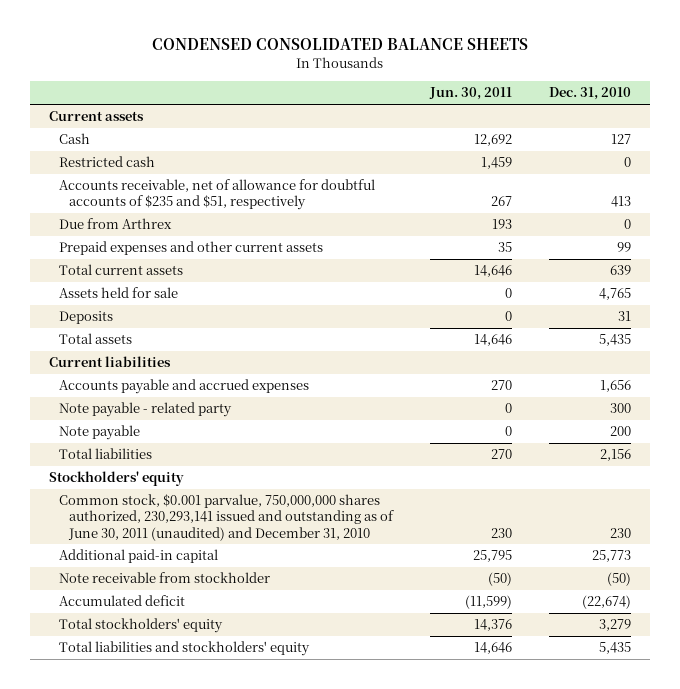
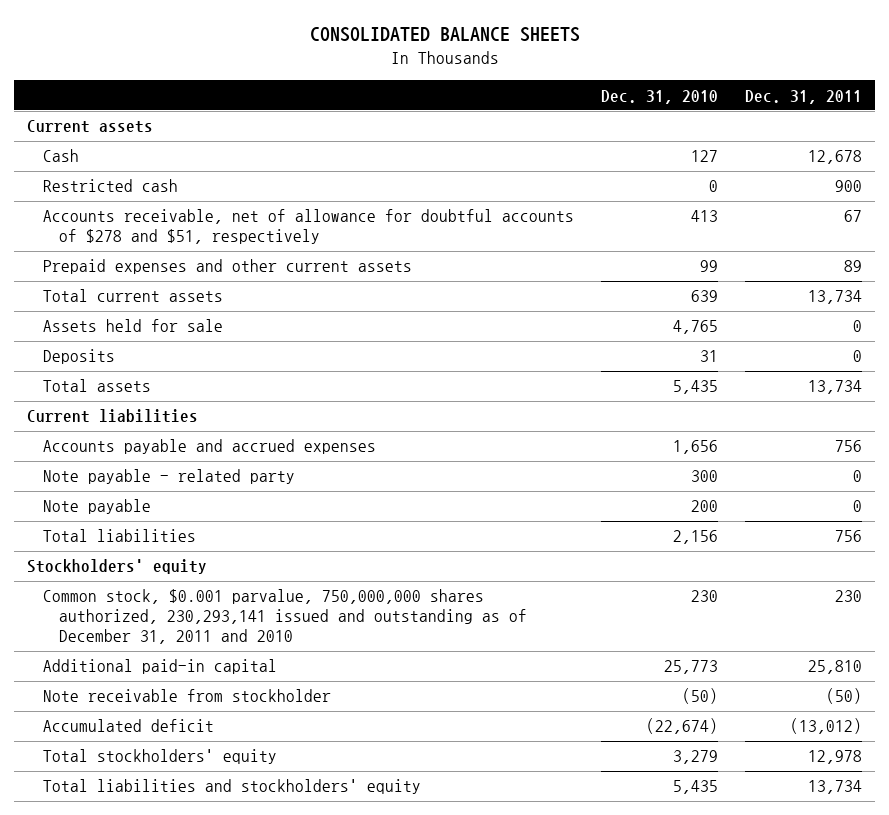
- CONDENSED CONSOLIDATED BALANCE SHEETS
+ CONSOLIDATED BALANCE SHEETS
- | Jun. 30, 2011 | Dec. 31, 2010
+ | Dec. 31, 2010 | Dec. 31, 2011
- Accounts receivable, net of allowance for doubtful accounts of $235 and $51, respectively | 267 | 413
- Due from Arthrex | 193 | 0
+ Accounts receivable, net of allowance for doubtful accounts of $278 and $51, respectively | 413 | 67
- Common stock, $0.001 parvalue, 750,000,000 shares authorized, 230,293,141 issued and outstanding as of June 30, 2011 (unaudited) and December 31, 2010 | 230 | 230
+ Common stock, $0.001 parvalue, 750,000,000 shares authorized, 230,293,141 issued and outstanding as of December 31, 2011 and 2010 | 230 | 230

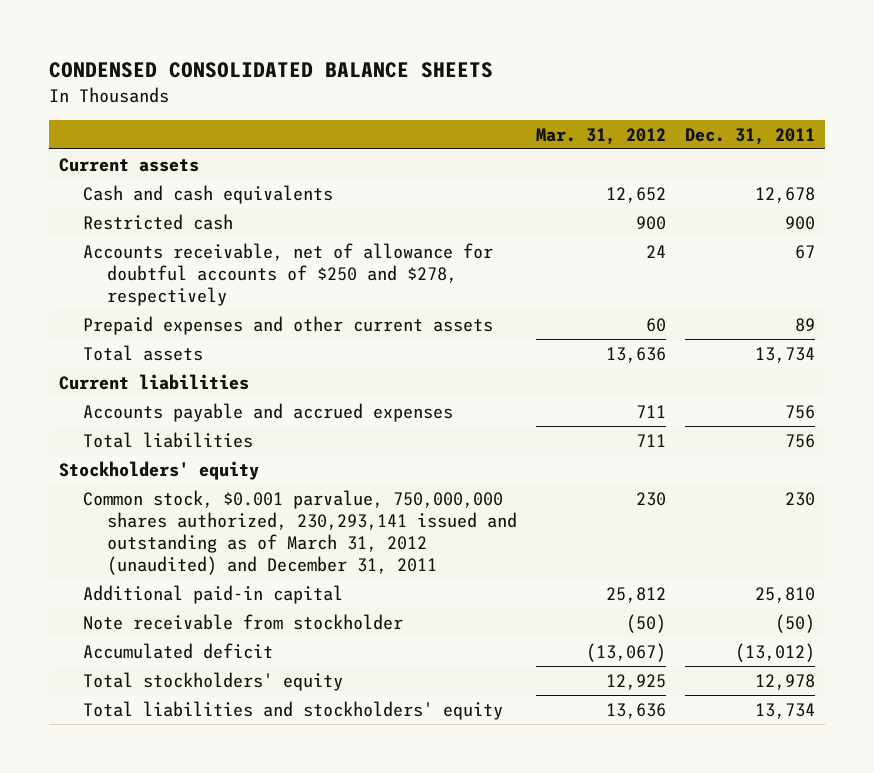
- CONSOLIDATED BALANCE SHEETS
+ CONDENSED CONSOLIDATED BALANCE SHEETS
- | Dec. 31, 2010 | Dec. 31, 2011
+ | Mar. 31, 2012 | Dec. 31, 2011
- Cash | 127 | 12,678
+ Cash and cash equivalents | 12,652 | 12,678
- Accounts receivable, net of allowance for doubtful accounts of $278 and $51, respectively | 413 | 67
+ Accounts receivable, net of allowance for doubtful accounts of $250 and $278, respectively | 24 | 67
- Total current assets | 639 | 13,734
- Assets held for sale | 4,765 | 0
- Deposits | 31 | 0
- Note payable - related party | 300 | 0
- Note payable | 200 | 0
- Common stock, $0.001 parvalue, 750,000,000 shares authorized, 230,293,141 issued and outstanding as of December 31, 2011 and 2010 | 230 | 230
+ Common stock, $0.001 parvalue, 750,000,000 shares authorized, 230,293,141 issued and outstanding as of March 31, 2012 (unaudited) and December 31, 2011 | 230 | 230

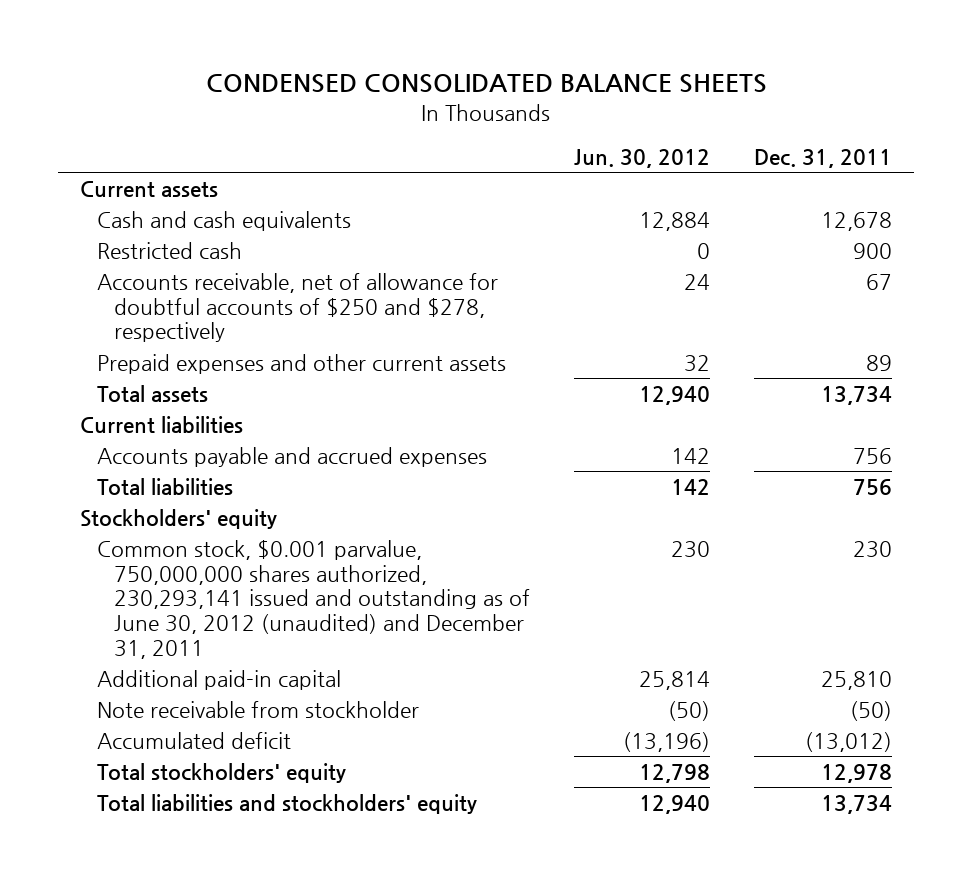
- | Mar. 31, 2012 | Dec. 31, 2011
+ | Jun. 30, 2012 | Dec. 31, 2011
- Common stock, $0.001 parvalue, 750,000,000 shares authorized, 230,293,141 issued and outstanding as of March 31, 2012 (unaudited) and December 31, 2011 | 230 | 230
+ Common stock, $0.001 parvalue, 750,000,000 shares authorized, 230,293,141 issued and outstanding as of June 30, 2012 (unaudited) and December 31, 2011 | 230 | 230

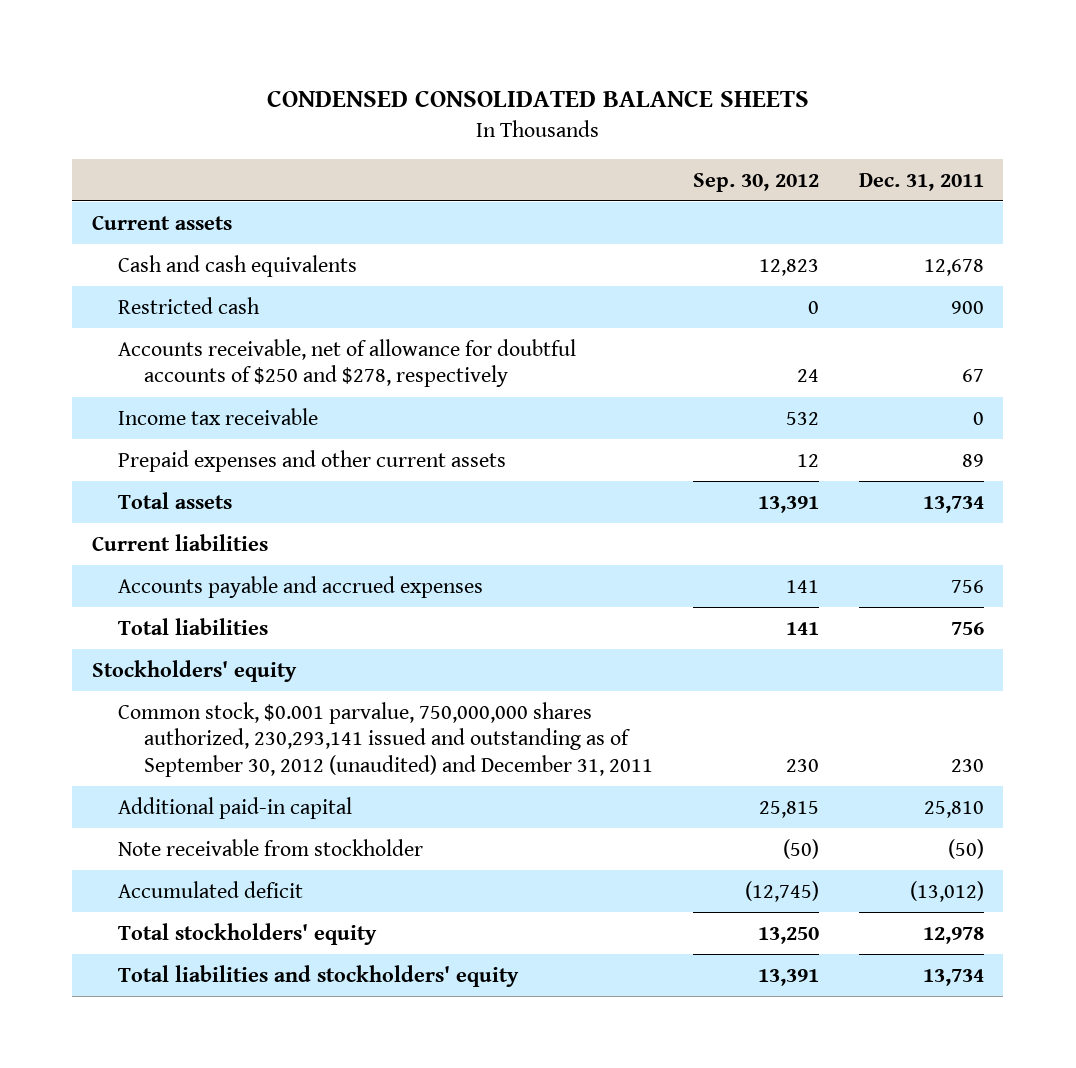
- | Jun. 30, 2012 | Dec. 31, 2011
+ | Sep. 30, 2012 | Dec. 31, 2011
+ Income tax receivable | 532 | 0
- Common stock, $0.001 parvalue, 750,000,000 shares authorized, 230,293,141 issued and outstanding as of June 30, 2012 (unaudited) and December 31, 2011 | 230 | 230
+ Common stock, $0.001 parvalue, 750,000,000 shares authorized, 230,293,141 issued and outstanding as of September 30, 2012 (unaudited) and December 31, 2011 | 230 | 230

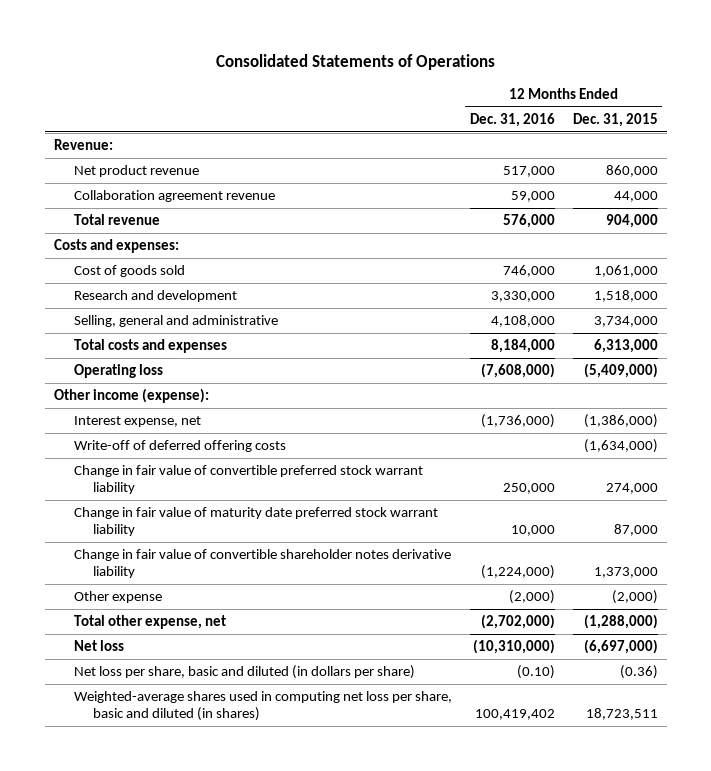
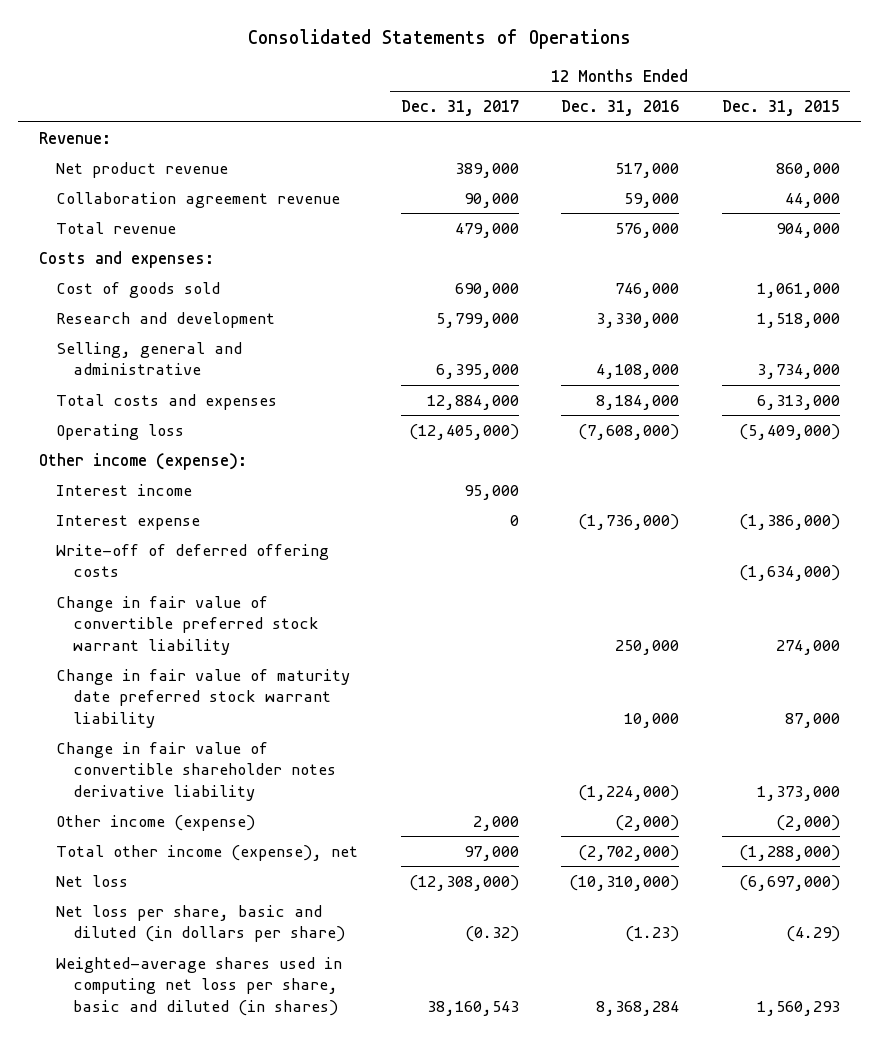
- | 12 Months Ended Dec. 31, 2016 | 12 Months Ended Dec. 31, 2015
+ | 12 Months Ended Dec. 31, 2017 | 12 Months Ended Dec. 31, 2016 | 12 Months Ended Dec. 31, 2015
- Interest expense, net | (1,736,000) | (1,386,000)
+ Interest income | 95,000 | |
+ Interest expense | 0 | (1,736,000) | (1,386,000)
- Other expense | (2,000) | (2,000)
- Total other expense, net | (2,702,000) | (1,288,000)
+ Other income (expense) | 2,000 | (2,000) | (2,000)
+ Total other income (expense), net | 97,000 | (2,702,000) | (1,288,000)
- Net loss per share, basic and diluted (in dollars per share) | (0.10) | (0.36)
- Weighted-average shares used in computing net loss per share, basic and diluted (in shares) | 100,419,402 | 18,723,511
+ Net loss per share, basic and diluted (in dollars per share) | (0.32) | (1.23) | (4.29)
+ Weighted-average shares used in computing net loss per share, basic and diluted (in shares) | 38,160,543 | 8,368,284 | 1,560,293

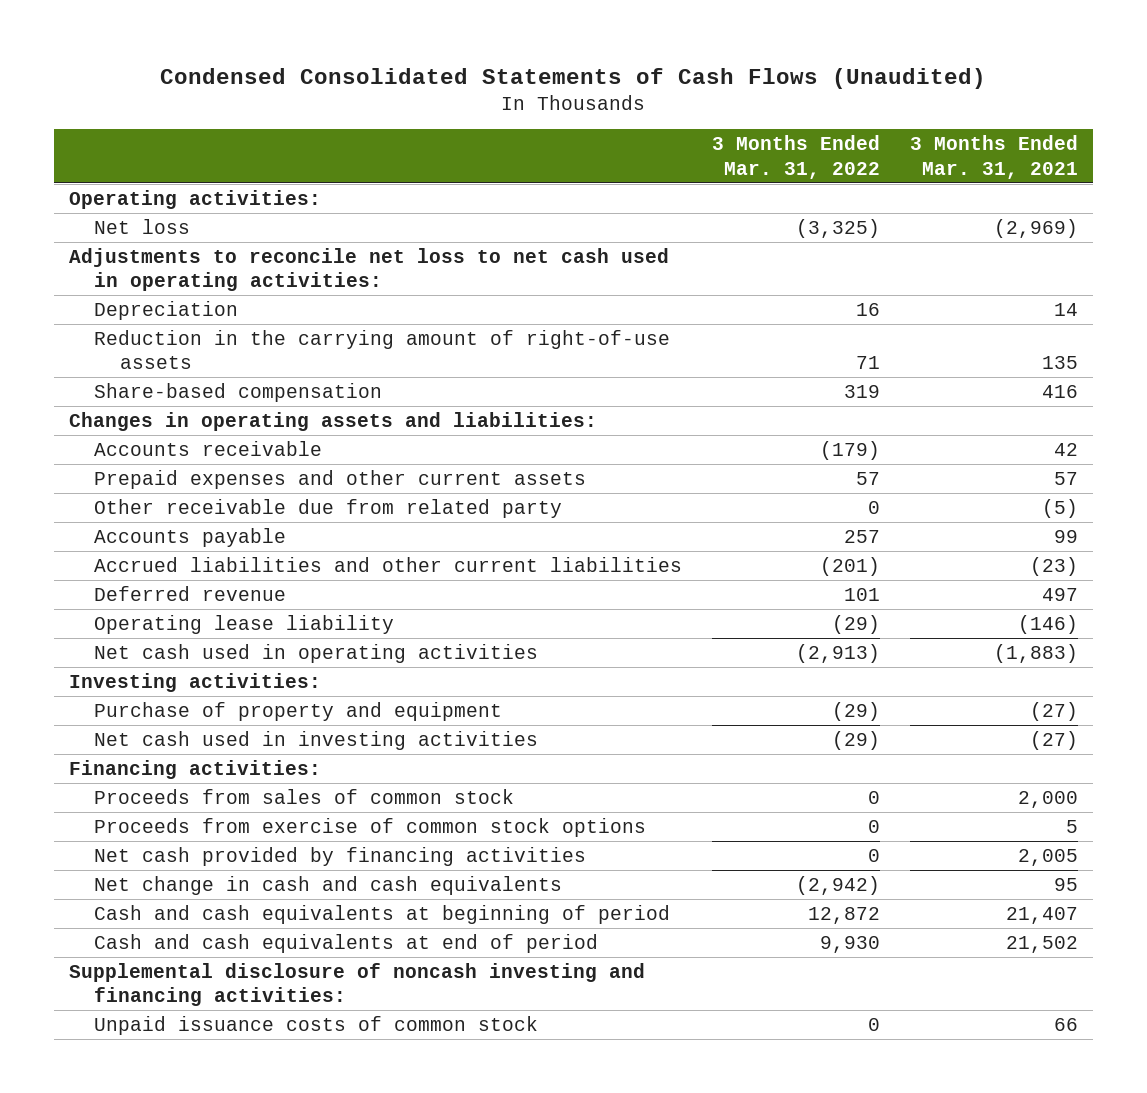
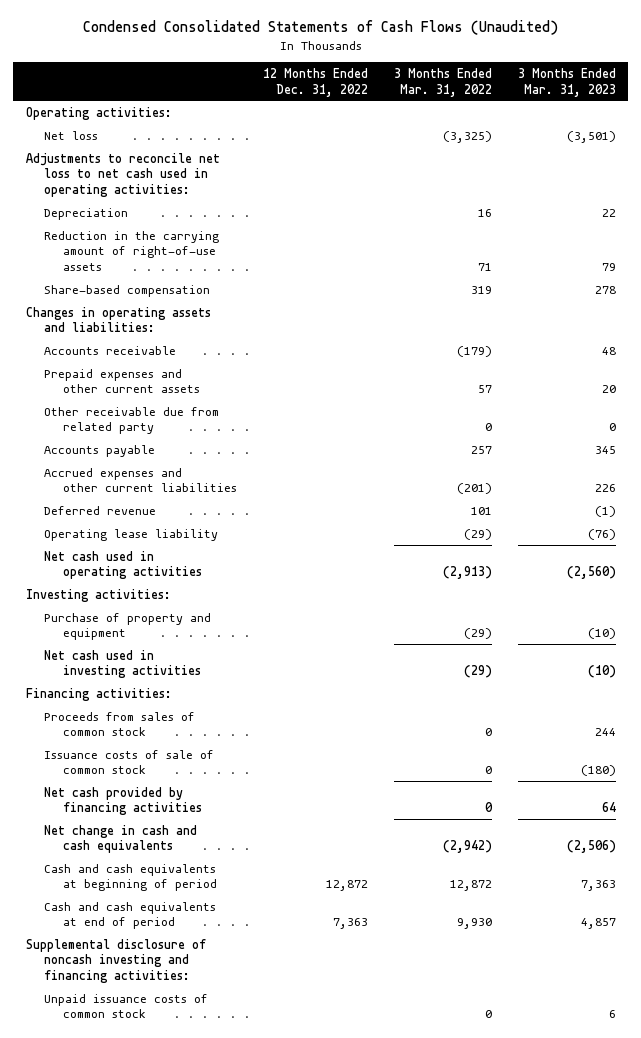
- | 3 Months Ended Mar. 31, 2022 | 3 Months Ended Mar. 31, 2021
+ | 12 Months Ended Dec. 31, 2022 | 3 Months Ended Mar. 31, 2022 | 3 Months Ended Mar. 31, 2023
- Accrued liabilities and other current liabilities | (201) | (23)
+ Accrued expenses and other current liabilities | | (201) | 226
- Proceeds from exercise of common stock options | 0 | 5
+ Issuance costs of sale of common stock | | 0 | (180)

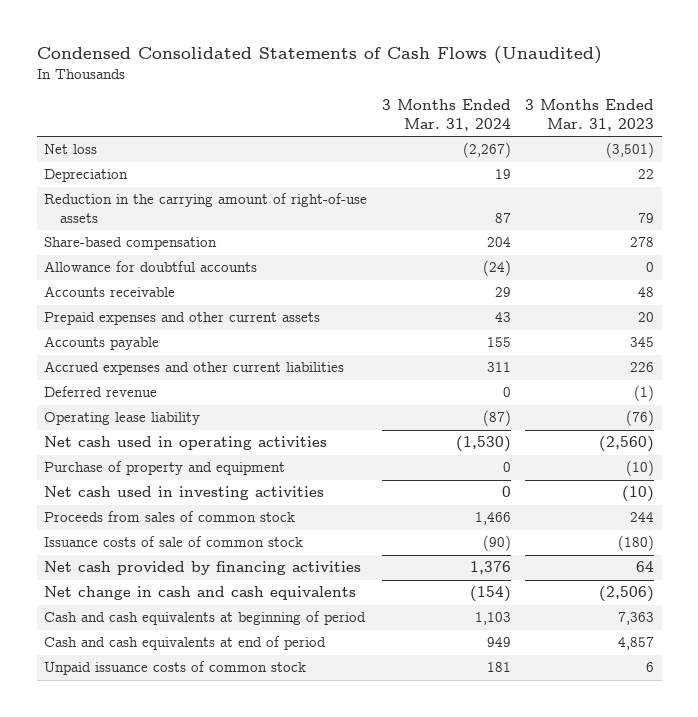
- | 12 Months Ended Dec. 31, 2022 | 3 Months Ended Mar. 31, 2022 | 3 Months Ended Mar. 31, 2023
+ | 3 Months Ended Mar. 31, 2024 | 3 Months Ended Mar. 31, 2023
- Operating activities:
- Adjustments to reconcile net loss to net cash used in operating activities:
- Changes in operating assets and liabilities:
+ Allowance for doubtful accounts | (24) | 0
- Other receivable due from related party | | 0 | 0
- Investing activities:
- Financing activities:
- Supplemental disclosure of noncash investing and financing activities:

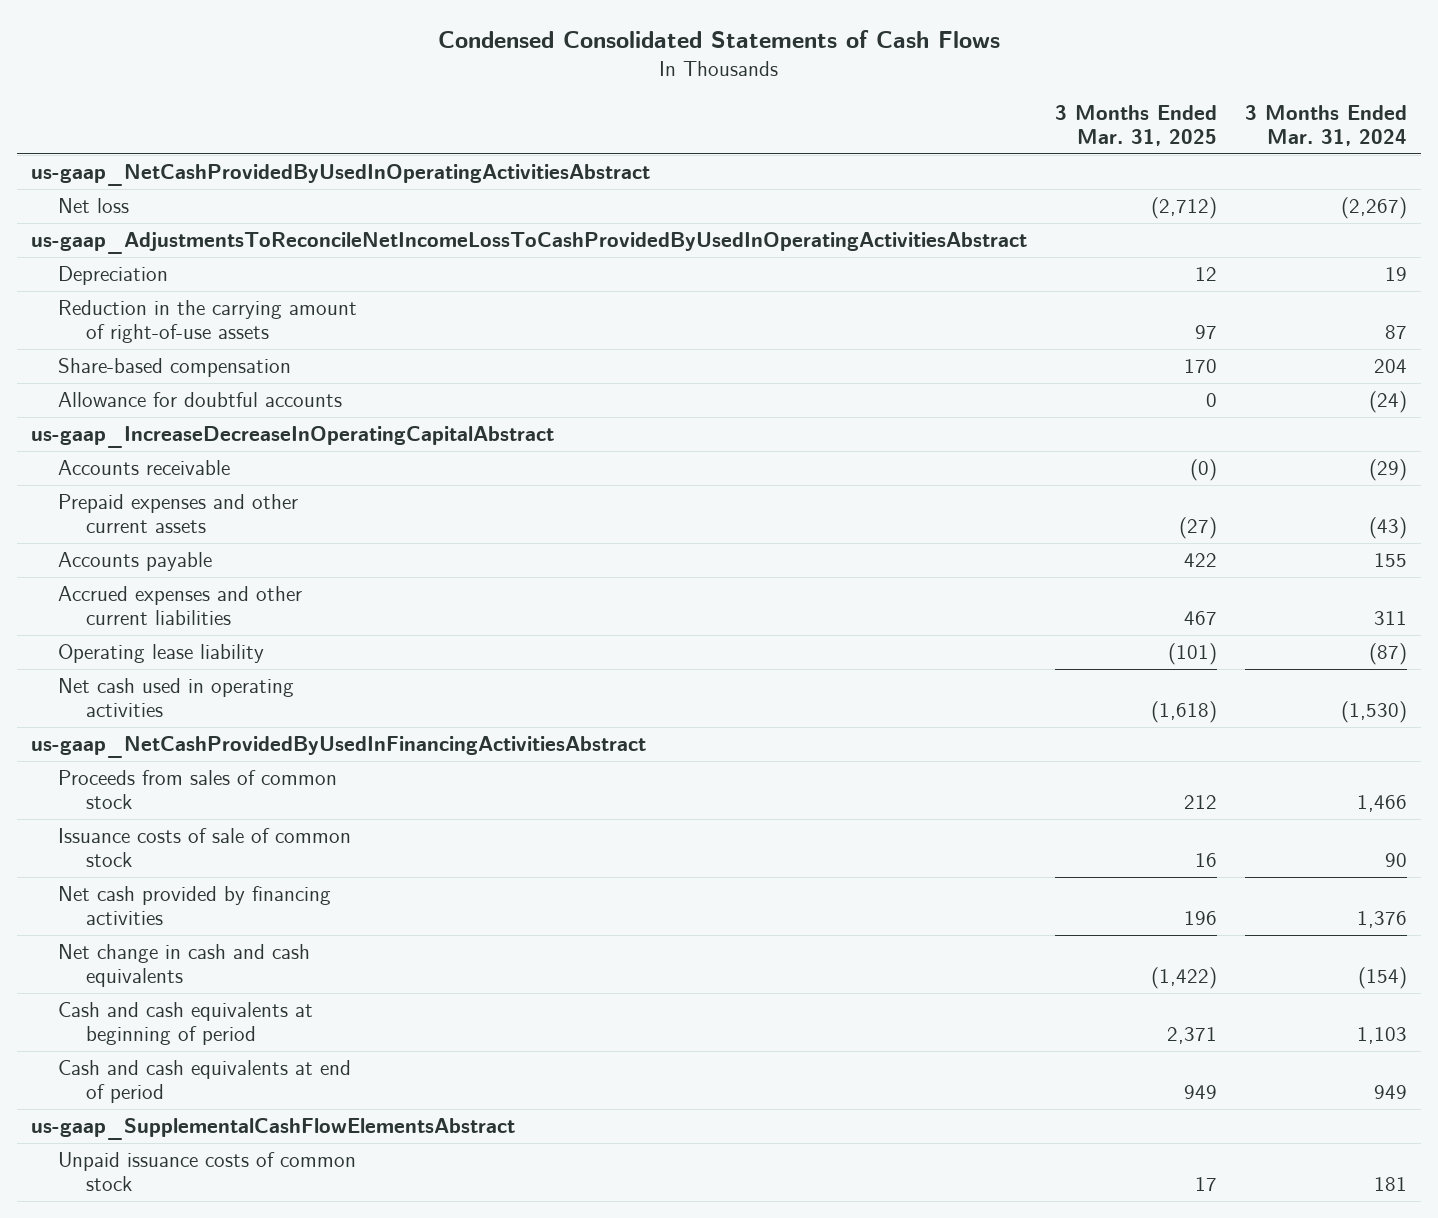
- Condensed Consolidated Statements of Cash Flows (Unaudited)
+ Condensed Consolidated Statements of Cash Flows
- | 3 Months Ended Mar. 31, 2024 | 3 Months Ended Mar. 31, 2023
+ | 3 Months Ended Mar. 31, 2025 | 3 Months Ended Mar. 31, 2024
+ us-gaap_NetCashProvidedByUsedInOperatingActivitiesAbstract
+ us-gaap_AdjustmentsToReconcileNetIncomeLossToCashProvidedByUsedInOperatingActivitiesAbstract
- Accounts receivable | 29 | 48
- Prepaid expenses and other current assets | 43 | 20
+ us-gaap_IncreaseDecreaseInOperatingCapitalAbstract
+ Accounts receivable | (0) | (29)
+ Prepaid expenses and other current assets | (27) | (43)
- Deferred revenue | 0 | (1)
- Purchase of property and equipment | 0 | (10)
- Net cash used in investing activities | 0 | (10)
+ us-gaap_NetCashProvidedByUsedInFinancingActivitiesAbstract
- Issuance costs of sale of common stock | (90) | (180)
+ Issuance costs of sale of common stock | 16 | 90
+ us-gaap_SupplementalCashFlowElementsAbstract

